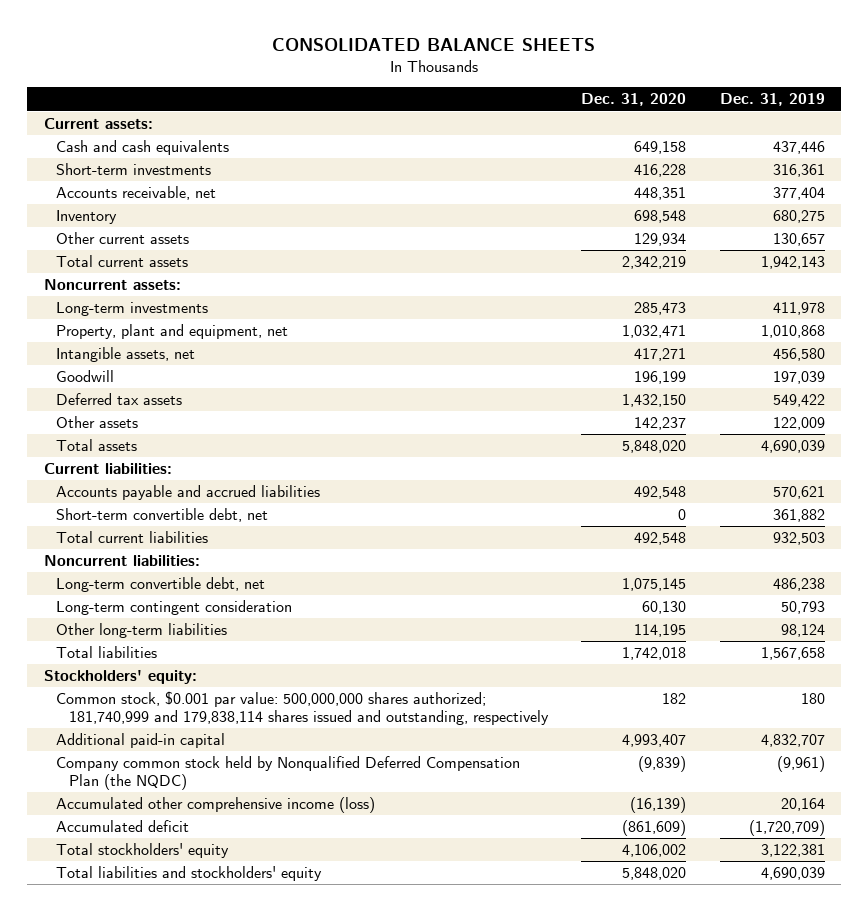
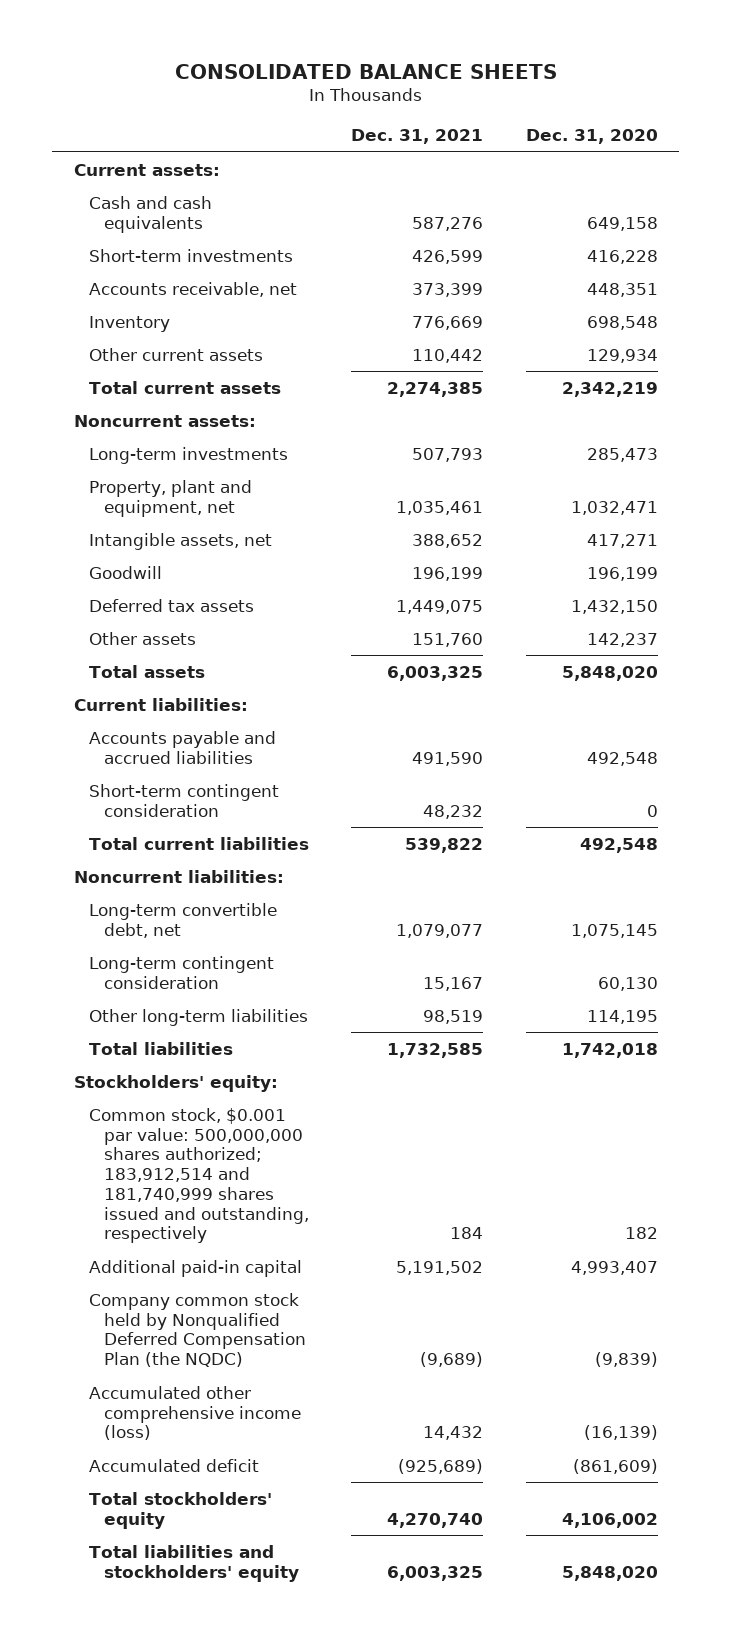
- | Dec. 31, 2020 | Dec. 31, 2019
+ | Dec. 31, 2021 | Dec. 31, 2020
- Short-term convertible debt, net | 0 | 361,882
+ Short-term contingent consideration | 48,232 | 0
- Common stock, $0.001 par value: 500,000,000 shares authorized; 181,740,999 and 179,838,114 shares issued and outstanding, respectively | 182 | 180
+ Common stock, $0.001 par value: 500,000,000 shares authorized; 183,912,514 and 181,740,999 shares issued and outstanding, respectively | 184 | 182

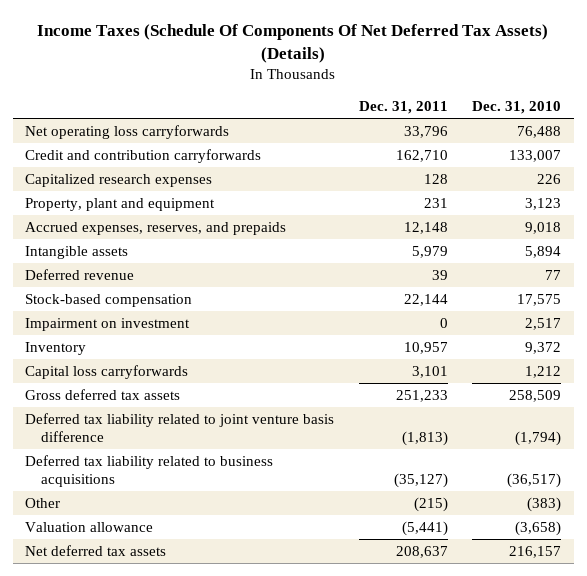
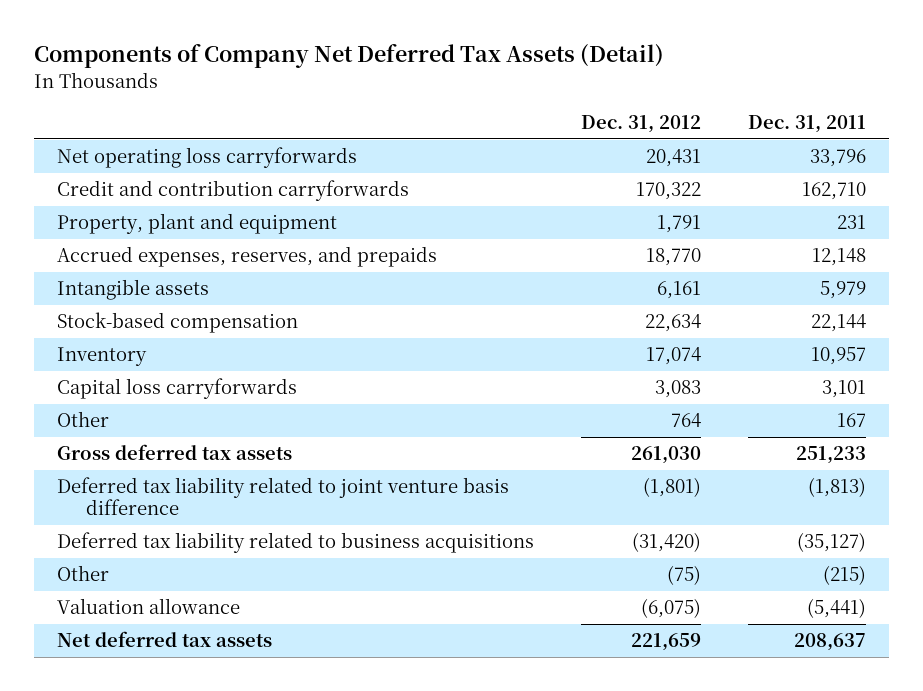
- Income Taxes (Schedule Of Components Of Net Deferred Tax Assets) (Details)
+ Components of Company Net Deferred Tax Assets (Detail)
- | Dec. 31, 2011 | Dec. 31, 2010
+ | Dec. 31, 2012 | Dec. 31, 2011
- Capitalized research expenses | 128 | 226
- Deferred revenue | 39 | 77
- Impairment on investment | 0 | 2,517
+ Other | 764 | 167

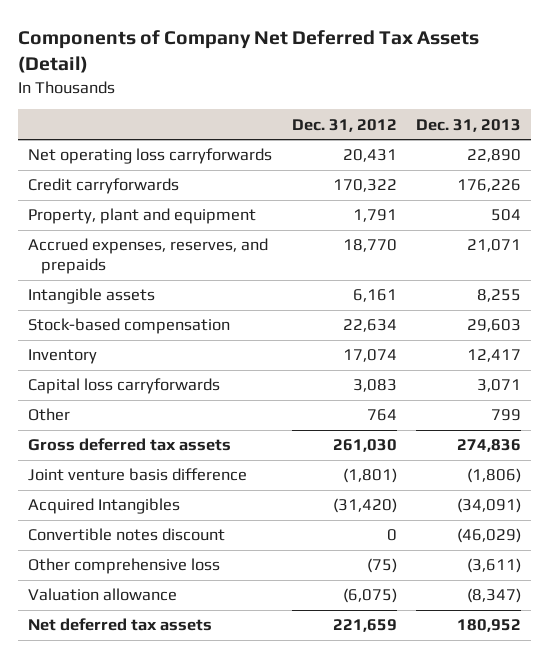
- | Dec. 31, 2012 | Dec. 31, 2011
+ | Dec. 31, 2012 | Dec. 31, 2013
- Credit and contribution carryforwards | 170,322 | 162,710
+ Credit carryforwards | 170,322 | 176,226
- Deferred tax liability related to joint venture basis difference | (1,801) | (1,813)
- Deferred tax liability related to business acquisitions | (31,420) | (35,127)
- Other | (75) | (215)
+ Joint venture basis difference | (1,801) | (1,806)
+ Acquired Intangibles | (31,420) | (34,091)
+ Convertible notes discount | 0 | (46,029)
+ Other comprehensive loss | (75) | (3,611)

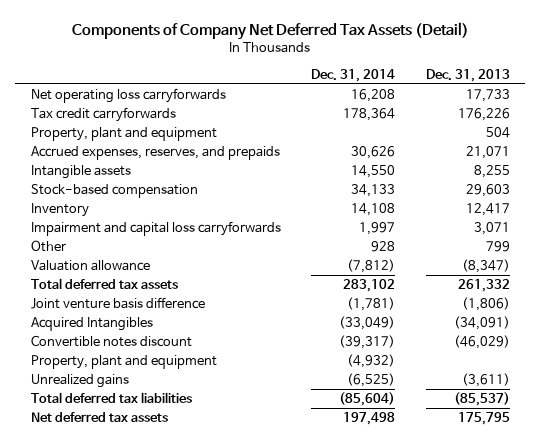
- | Dec. 31, 2012 | Dec. 31, 2013
+ | Dec. 31, 2014 | Dec. 31, 2013
- Net operating loss carryforwards | 20,431 | 22,890
- Credit carryforwards | 170,322 | 176,226
+ Net operating loss carryforwards | 16,208 | 17,733
+ Tax credit carryforwards | 178,364 | 176,226
- Capital loss carryforwards | 3,083 | 3,071
+ Impairment and capital loss carryforwards | 1,997 | 3,071
- Gross deferred tax assets | 261,030 | 274,836
moved up: Valuation allowance | (7,812) | (8,347)
+ Total deferred tax assets | 283,102 | 261,332
- Other comprehensive loss | (75) | (3,611)
- Net deferred tax assets | 221,659 | 180,952
+ Property, plant and equipment | (4,932) |
+ Unrealized gains | (6,525) | (3,611)
+ Total deferred tax liabilities | (85,604) | (85,537)
+ Net deferred tax assets | 197,498 | 175,795

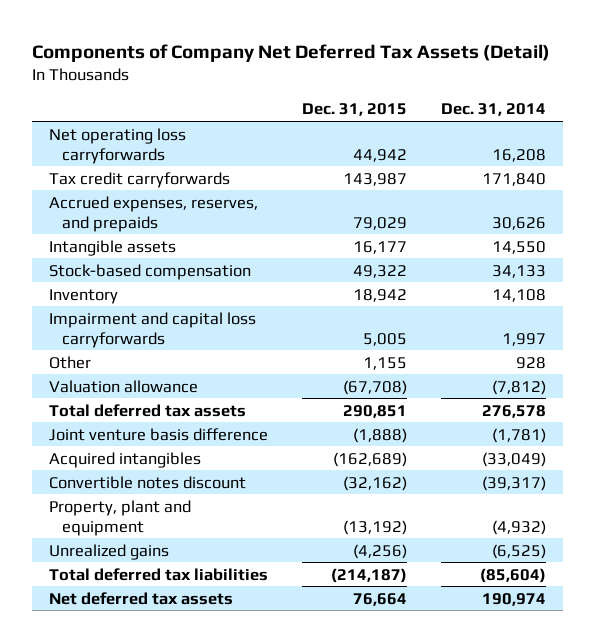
- | Dec. 31, 2014 | Dec. 31, 2013
+ | Dec. 31, 2015 | Dec. 31, 2014
- Tax credit carryforwards | 178,364 | 176,226
- Property, plant and equipment | | 504
+ Tax credit carryforwards | 143,987 | 171,840
- Total deferred tax assets | 283,102 | 261,332
+ Total deferred tax assets | 290,851 | 276,578
- Acquired Intangibles | (33,049) | (34,091)
+ Acquired intangibles | (162,689) | (33,049)
- Net deferred tax assets | 197,498 | 175,795
+ Net deferred tax assets | 76,664 | 190,974

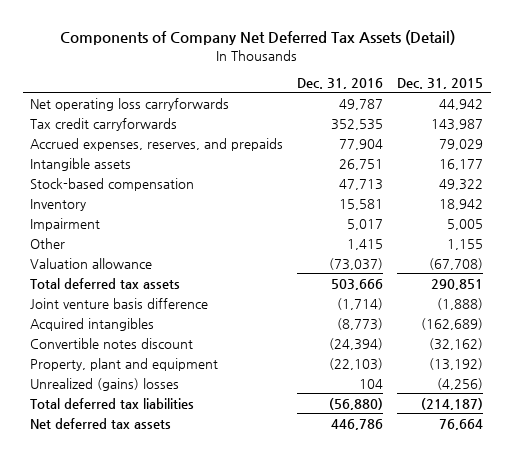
- | Dec. 31, 2015 | Dec. 31, 2014
+ | Dec. 31, 2016 | Dec. 31, 2015
- Impairment and capital loss carryforwards | 5,005 | 1,997
+ Impairment | 5,017 | 5,005
- Unrealized gains | (4,256) | (6,525)
+ Unrealized (gains) losses | 104 | (4,256)

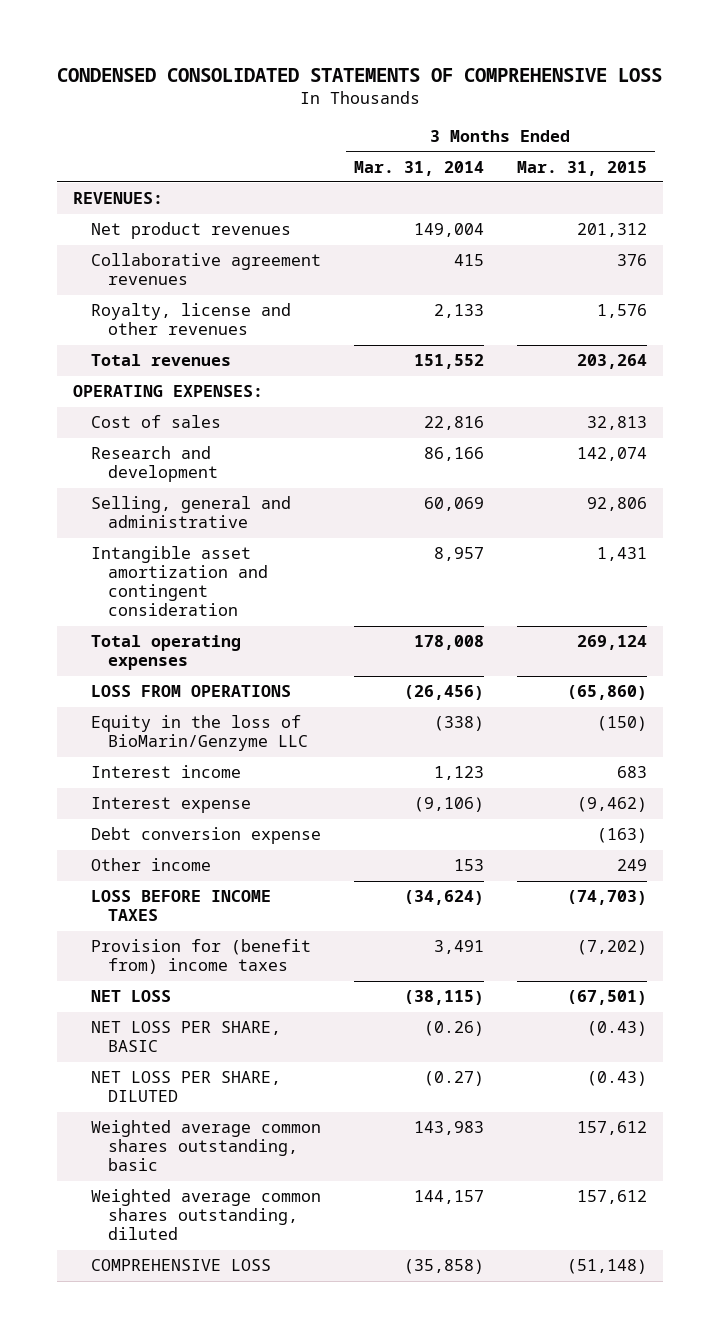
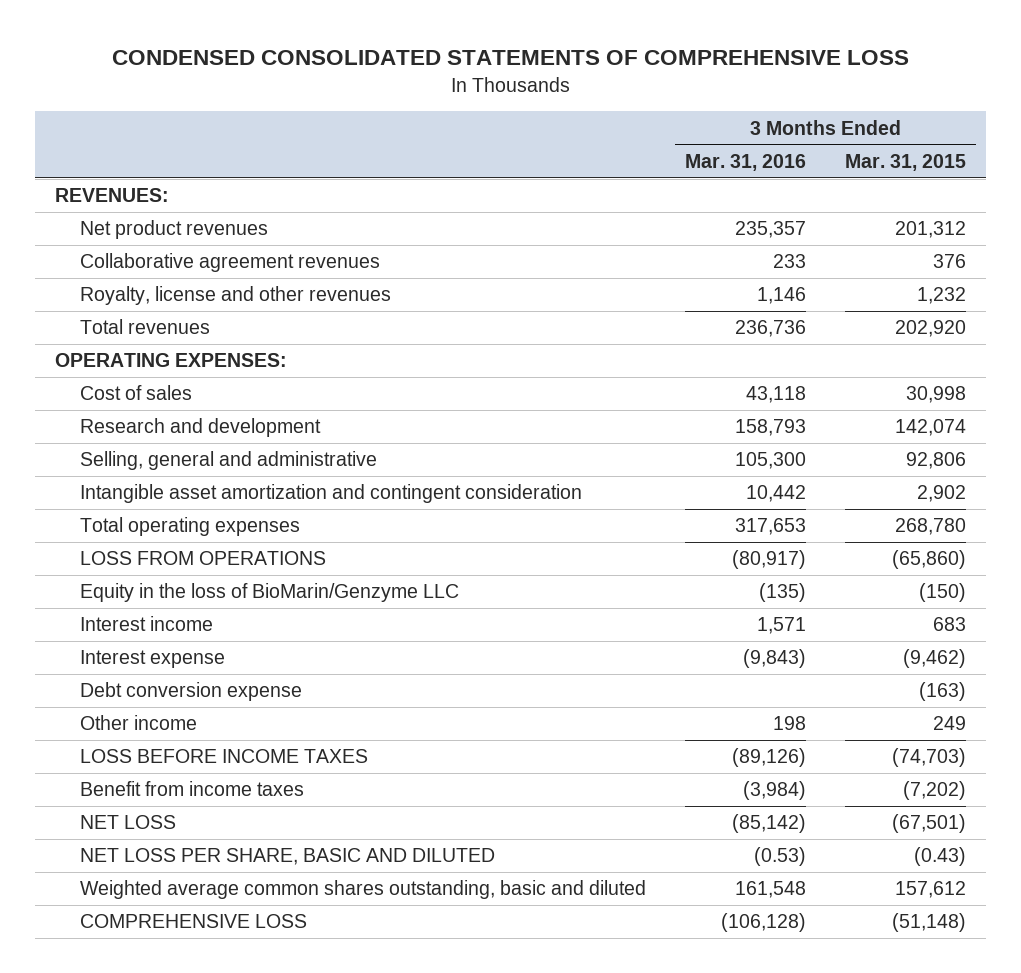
- | 3 Months Ended Mar. 31, 2014 | 3 Months Ended Mar. 31, 2015
+ | 3 Months Ended Mar. 31, 2016 | 3 Months Ended Mar. 31, 2015
- Royalty, license and other revenues | 2,133 | 1,576
- Total revenues | 151,552 | 203,264
+ Royalty, license and other revenues | 1,146 | 1,232
+ Total revenues | 236,736 | 202,920
- Cost of sales | 22,816 | 32,813
+ Cost of sales | 43,118 | 30,998
- Intangible asset amortization and contingent consideration | 8,957 | 1,431
- Total operating expenses | 178,008 | 269,124
+ Intangible asset amortization and contingent consideration | 10,442 | 2,902
+ Total operating expenses | 317,653 | 268,780
- Provision for (benefit from) income taxes | 3,491 | (7,202)
+ Benefit from income taxes | (3,984) | (7,202)
- NET LOSS PER SHARE, BASIC | (0.26) | (0.43)
- NET LOSS PER SHARE, DILUTED | (0.27) | (0.43)
- Weighted average common shares outstanding, basic | 143,983 | 157,612
- Weighted average common shares outstanding, diluted | 144,157 | 157,612
+ NET LOSS PER SHARE, BASIC AND DILUTED | (0.53) | (0.43)
+ Weighted average common shares outstanding, basic and diluted | 161,548 | 157,612

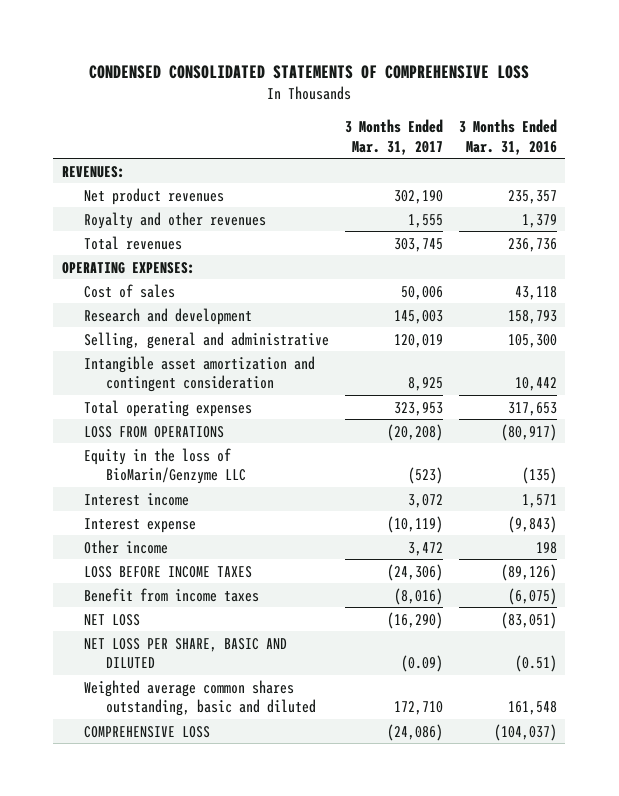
- | 3 Months Ended Mar. 31, 2016 | 3 Months Ended Mar. 31, 2015
+ | 3 Months Ended Mar. 31, 2017 | 3 Months Ended Mar. 31, 2016
- Collaborative agreement revenues | 233 | 376
- Royalty, license and other revenues | 1,146 | 1,232
+ Royalty and other revenues | 1,555 | 1,379
- Debt conversion expense | | (163)
- Benefit from income taxes | (3,984) | (7,202)
- NET LOSS | (85,142) | (67,501)
- NET LOSS PER SHARE, BASIC AND DILUTED | (0.53) | (0.43)
+ Benefit from income taxes | (8,016) | (6,075)
+ NET LOSS | (16,290) | (83,051)
+ NET LOSS PER SHARE, BASIC AND DILUTED | (0.09) | (0.51)
- COMPREHENSIVE LOSS | (106,128) | (51,148)
+ COMPREHENSIVE LOSS | (24,086) | (104,037)

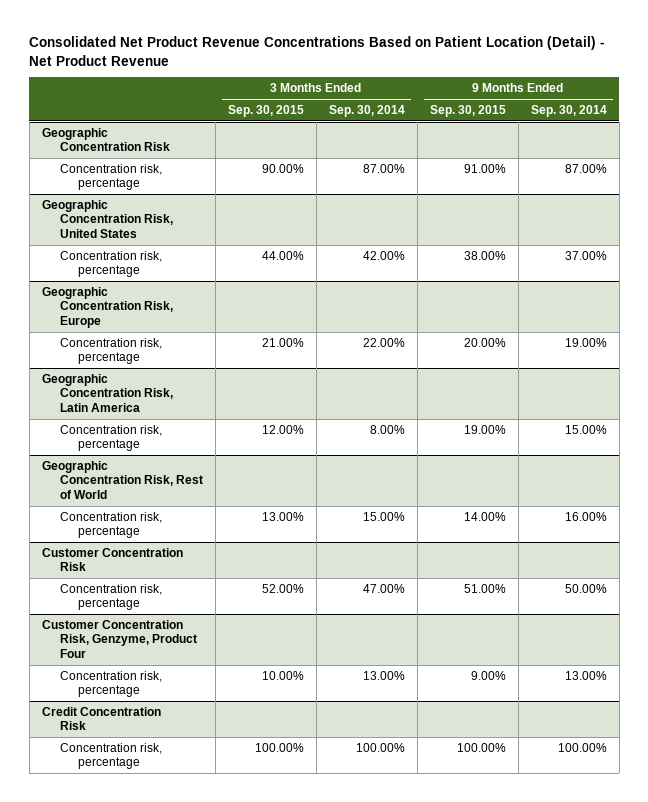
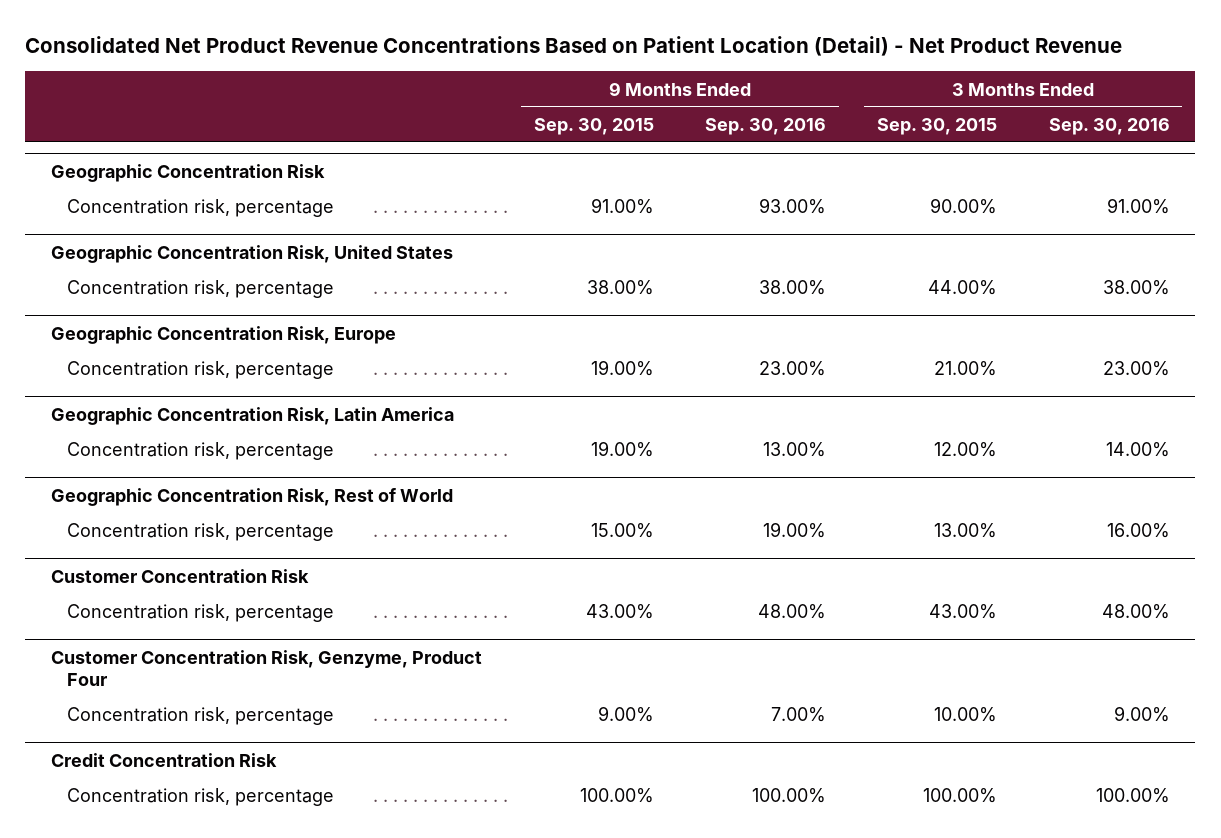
- | 3 Months Ended Sep. 30, 2015 | 3 Months Ended Sep. 30, 2014 | 9 Months Ended Sep. 30, 2015 | 9 Months Ended Sep. 30, 2014
+ | 9 Months Ended Sep. 30, 2015 | 9 Months Ended Sep. 30, 2016 | 3 Months Ended Sep. 30, 2015 | 3 Months Ended Sep. 30, 2016
@ Geographic Concentration Risk, Europe
- Concentration risk, percentage | 21.00% | 22.00% | 20.00% | 19.00%
+ Concentration risk, percentage | 19.00% | 23.00% | 21.00% | 23.00%
@ Geographic Concentration Risk, Rest of World
- Concentration risk, percentage | 13.00% | 15.00% | 14.00% | 16.00%
+ Concentration risk, percentage | 15.00% | 19.00% | 13.00% | 16.00%
@ Customer Concentration Risk
- Concentration risk, percentage | 52.00% | 47.00% | 51.00% | 50.00%
+ Concentration risk, percentage | 43.00% | 48.00% | 43.00% | 48.00%

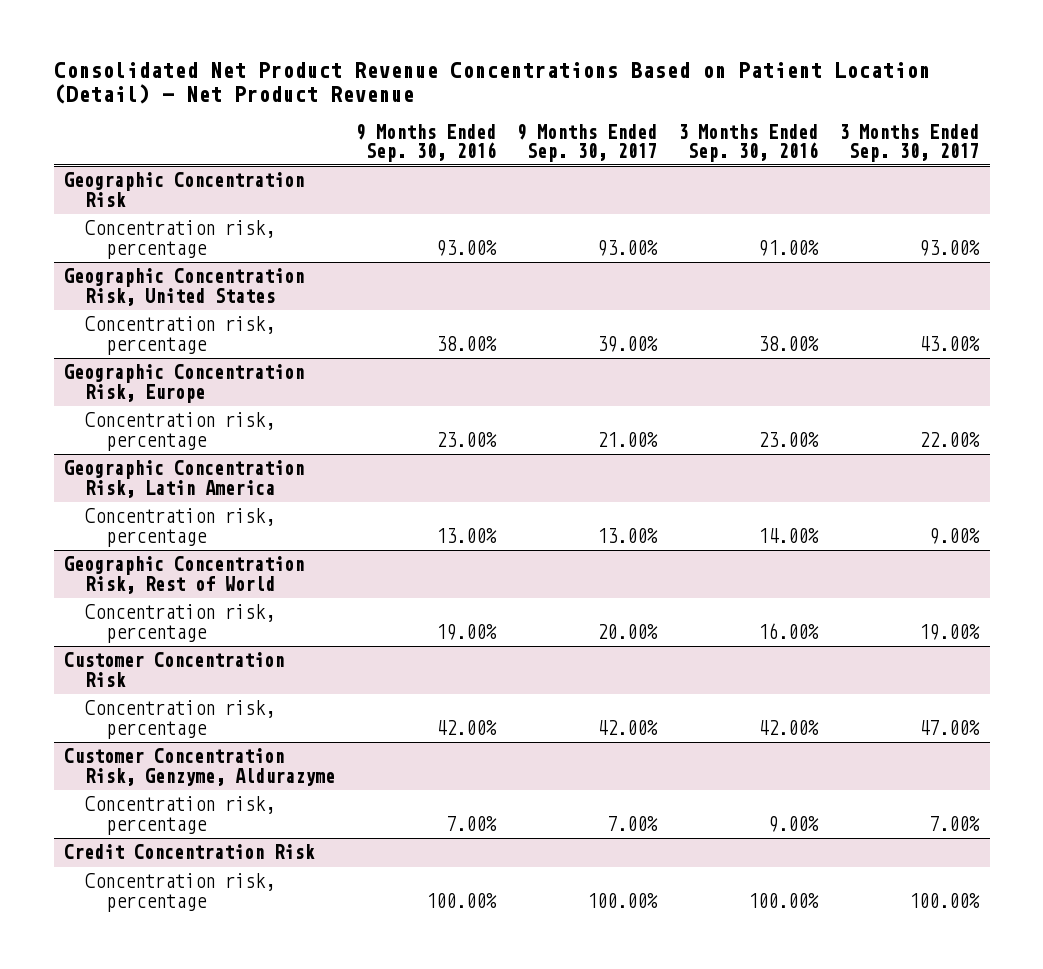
- | 9 Months Ended Sep. 30, 2015 | 9 Months Ended Sep. 30, 2016 | 3 Months Ended Sep. 30, 2015 | 3 Months Ended Sep. 30, 2016
+ | 9 Months Ended Sep. 30, 2016 | 9 Months Ended Sep. 30, 2017 | 3 Months Ended Sep. 30, 2016 | 3 Months Ended Sep. 30, 2017
@ Customer Concentration Risk
- Concentration risk, percentage | 43.00% | 48.00% | 43.00% | 48.00%
- Customer Concentration Risk, Genzyme, Product Four
@ Customer Concentration Risk
+ Concentration risk, percentage | 42.00% | 42.00% | 42.00% | 47.00%
+ Customer Concentration Risk, Genzyme, Aldurazyme

